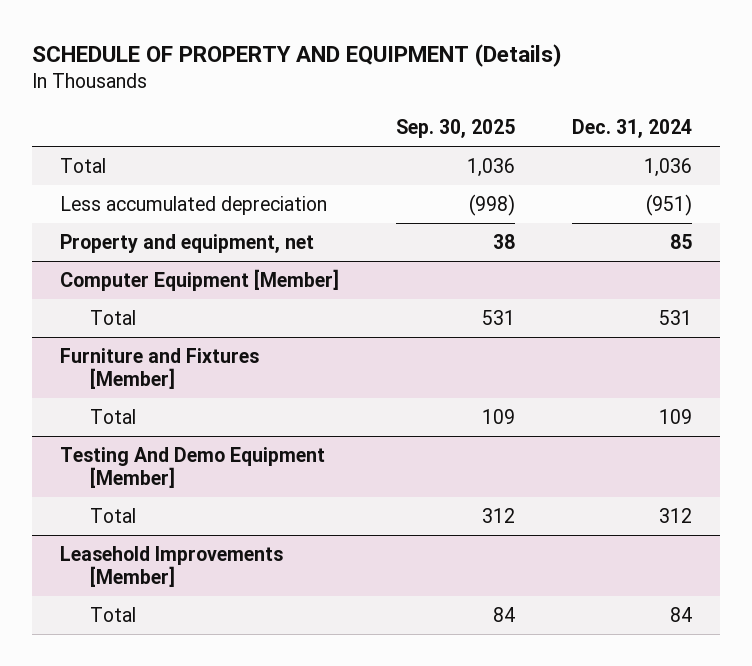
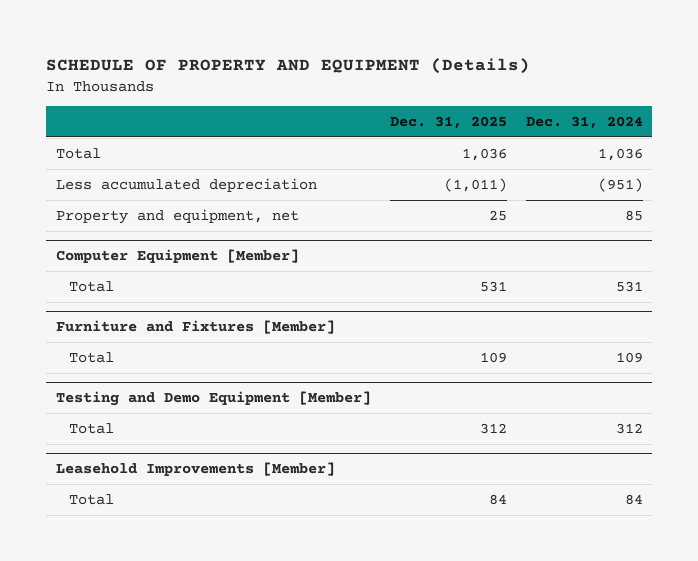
- | Sep. 30, 2025 | Dec. 31, 2024
+ | Dec. 31, 2025 | Dec. 31, 2024
- Testing And Demo Equipment [Member]
+ Testing and Demo Equipment [Member]

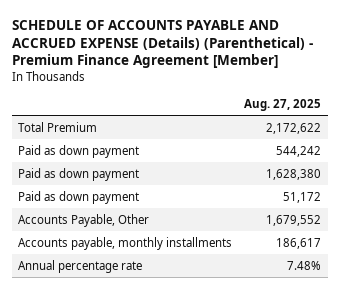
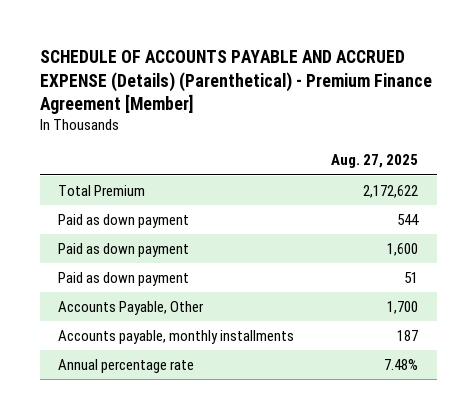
- Paid as down payment | 544,242
- Paid as down payment | 1,628,380
- Paid as down payment | 51,172
- Accounts Payable, Other | 1,679,552
- Accounts payable, monthly installments | 186,617
+ Paid as down payment | 544
+ Paid as down payment | 1,600
+ Paid as down payment | 51
+ Accounts Payable, Other | 1,700
+ Accounts payable, monthly installments | 187

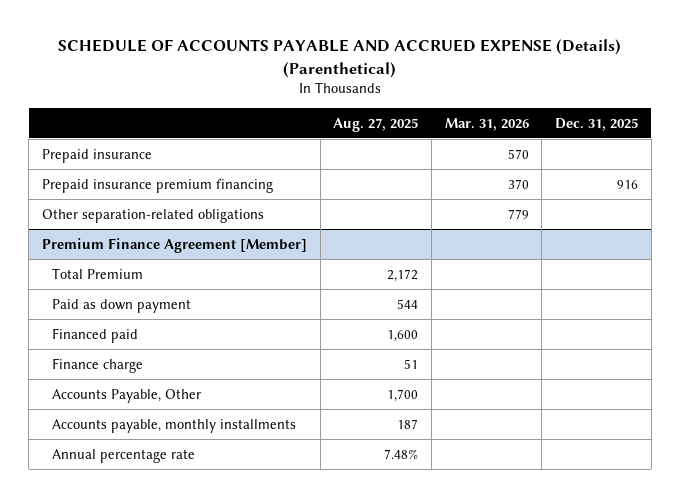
- SCHEDULE OF ACCOUNTS PAYABLE AND ACCRUED EXPENSE (Details) (Parenthetical) - Premium Finance Agreement [Member]
+ SCHEDULE OF ACCOUNTS PAYABLE AND ACCRUED EXPENSE (Details) (Parenthetical)
- | Aug. 27, 2025
+ | Aug. 27, 2025 | Mar. 31, 2026 | Dec. 31, 2025
- Total Premium | 2,172,622
+ Prepaid insurance | | 570 |
+ Prepaid insurance premium financing | | 370 | 916
+ Other separation-related obligations | | 779 |
+ Premium Finance Agreement [Member]
+ Total Premium | 2,172 | |
- Paid as down payment | 1,600
- Paid as down payment | 51
+ Financed paid | 1,600 | |
+ Finance charge | 51 | |

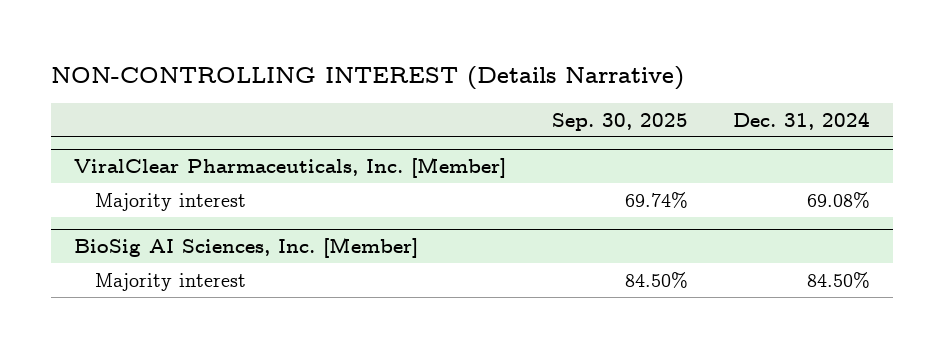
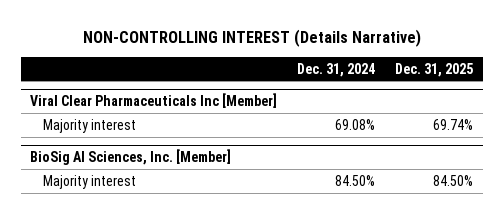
- | Sep. 30, 2025 | Dec. 31, 2024
+ | Dec. 31, 2024 | Dec. 31, 2025
- ViralClear Pharmaceuticals, Inc. [Member]
+ Viral Clear Pharmaceuticals Inc [Member]

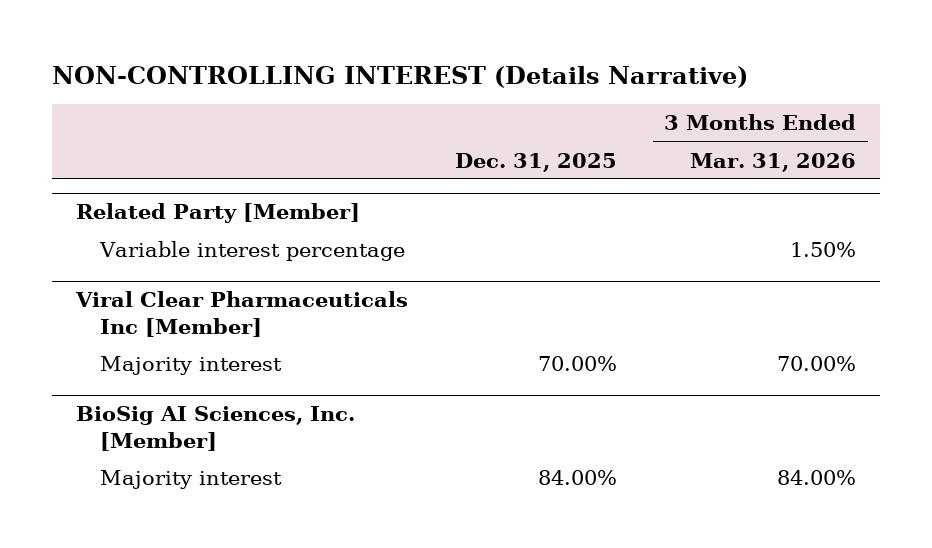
- | Dec. 31, 2024 | Dec. 31, 2025
+ | Dec. 31, 2025 | 3 Months Ended Mar. 31, 2026
+ Related Party [Member]
+ Variable interest percentage | | 1.50%
@ Viral Clear Pharmaceuticals Inc [Member]
- Majority interest | 69.08% | 69.74%
+ Majority interest | 70.00% | 70.00%
@ BioSig AI Sciences, Inc. [Member]
- Majority interest | 84.50% | 84.50%
+ Majority interest | 84.00% | 84.00%

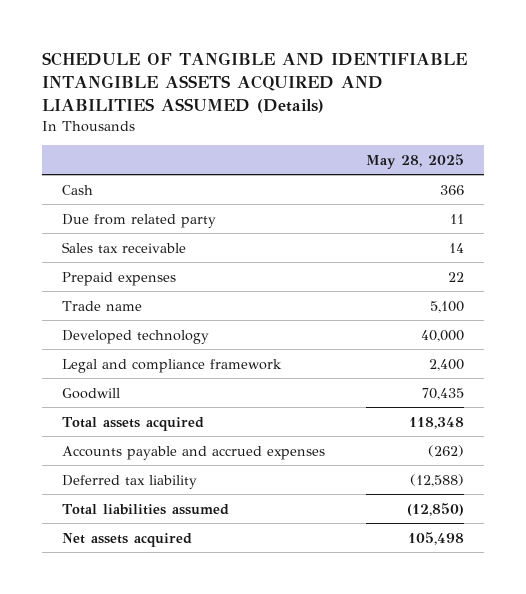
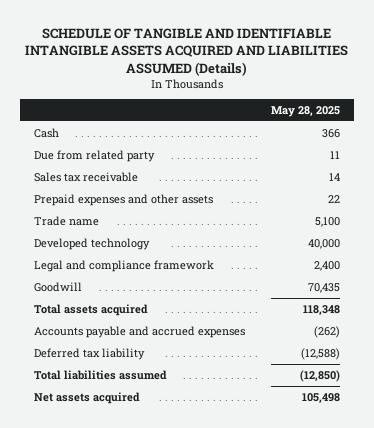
- Prepaid expenses | 22
+ Prepaid expenses and other assets | 22

